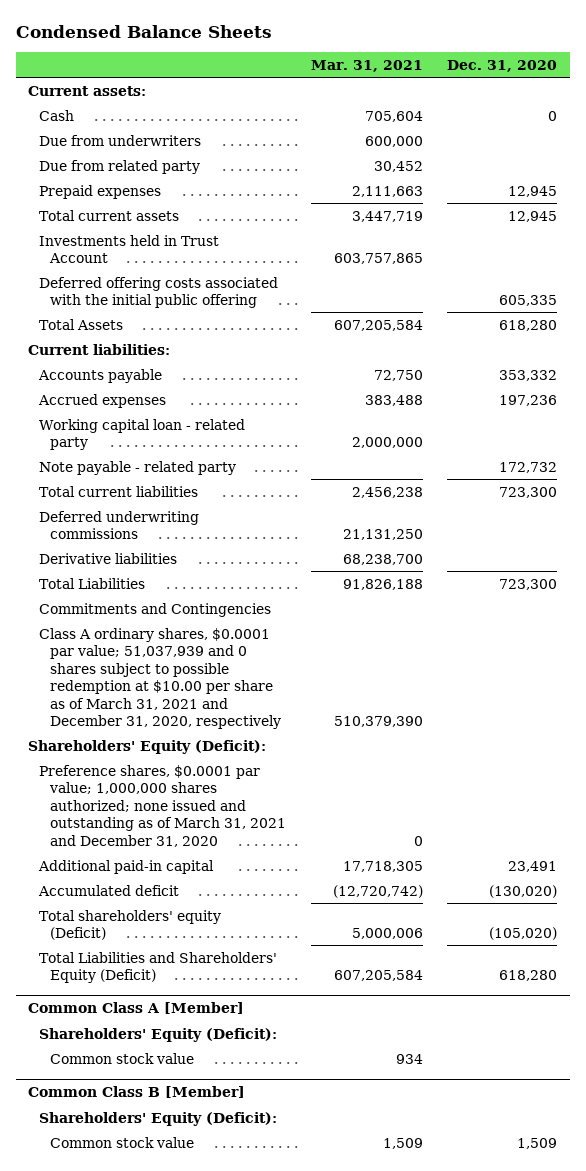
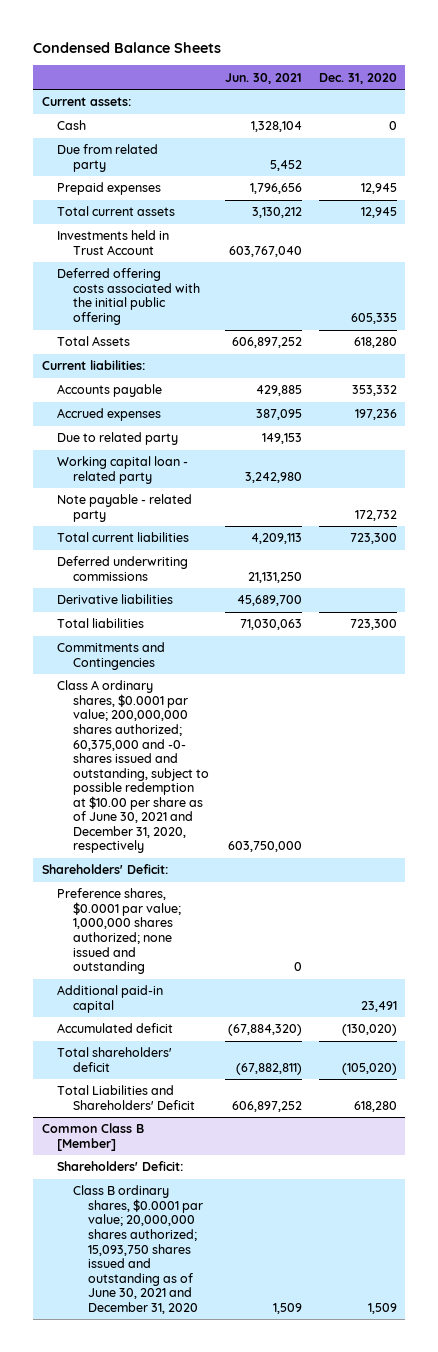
- | Mar. 31, 2021 | Dec. 31, 2020
+ | Jun. 30, 2021 | Dec. 31, 2020
- Due from underwriters | 600,000 |
+ Due to related party | 149,153 |
- Total Liabilities | 91,826,188 | 723,300
+ Total liabilities | 71,030,063 | 723,300
- Class A ordinary shares, $0.0001 par value; 51,037,939 and 0 shares subject to possible redemption at $10.00 per share as of March 31, 2021 and December 31, 2020, respectively | 510,379,390 |
- Shareholders' Equity (Deficit):
- Preference shares, $0.0001 par value; 1,000,000 shares authorized; none issued and outstanding as of March 31, 2021 and December 31, 2020 | 0 |
+ Class A ordinary shares, $0.0001 par value; 200,000,000 shares authorized; 60,375,000 and -0- shares issued and outstanding, subject to possible redemption at $10.00 per share as of June 30, 2021 and December 31, 2020, respectively | 603,750,000 |
+ Shareholders' Deficit:
+ Preference shares, $0.0001 par value; 1,000,000 shares authorized; none issued and outstanding | 0 |
- Total shareholders' equity (Deficit) | 5,000,006 | (105,020)
- Total Liabilities and Shareholders' Equity (Deficit) | 607,205,584 | 618,280
- Common Class A [Member]
- Shareholders' Equity (Deficit):
- Common stock value | 934 |
+ Total shareholders' deficit | (67,882,811) | (105,020)
+ Total Liabilities and Shareholders' Deficit | 606,897,252 | 618,280
@ Common Class B [Member]
- Shareholders' Equity (Deficit):
- Common stock value | 1,509 | 1,509
+ Shareholders' Deficit:
+ Class B ordinary shares, $0.0001 par value; 20,000,000 shares authorized; 15,093,750 shares issued and outstanding as of June 30, 2021 and December 31, 2020 | 1,509 | 1,509

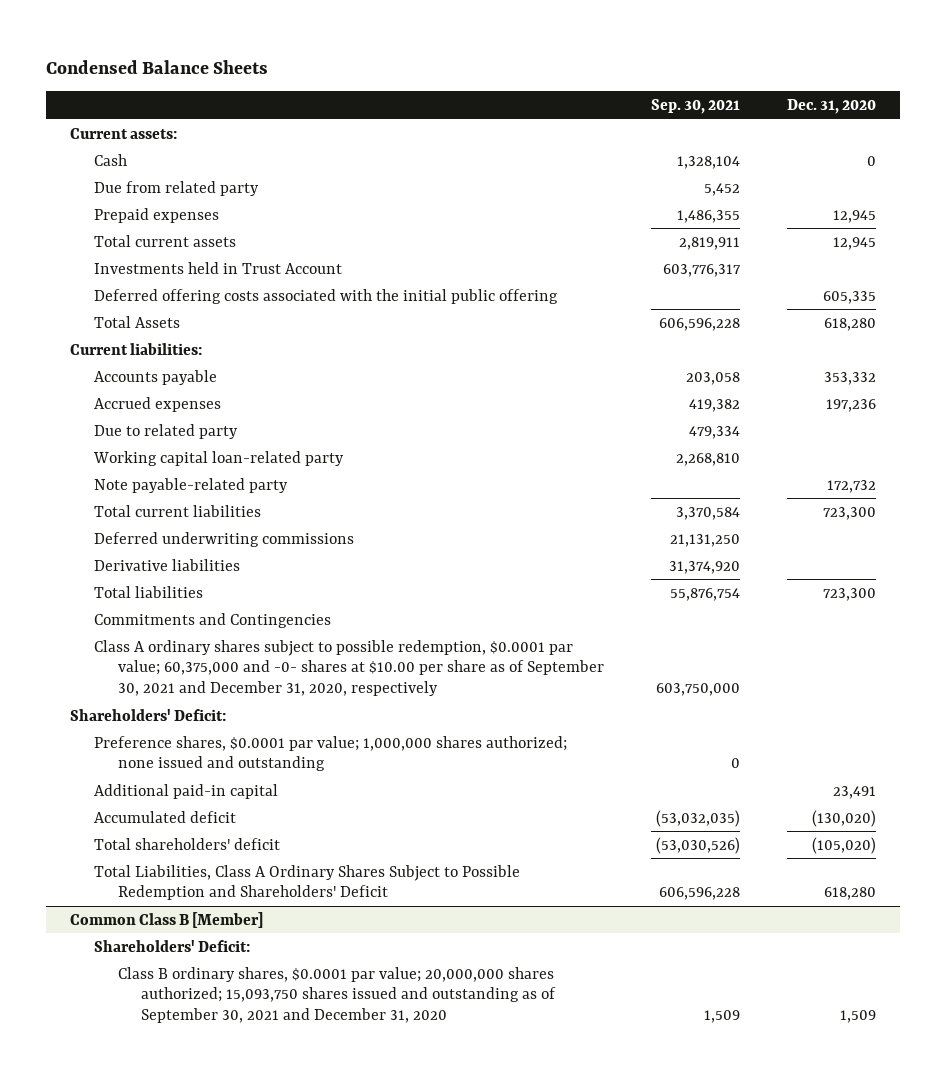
- | Jun. 30, 2021 | Dec. 31, 2020
+ | Sep. 30, 2021 | Dec. 31, 2020
- Working capital loan - related party | 3,242,980 |
- Note payable - related party | | 172,732
+ Working capital loan-related party | 2,268,810 |
+ Note payable-related party | | 172,732
- Class A ordinary shares, $0.0001 par value; 200,000,000 shares authorized; 60,375,000 and -0- shares issued and outstanding, subject to possible redemption at $10.00 per share as of June 30, 2021 and December 31, 2020, respectively | 603,750,000 |
+ Class A ordinary shares subject to possible redemption, $0.0001 par value; 60,375,000 and -0- shares at $10.00 per share as of September 30, 2021 and December 31, 2020, respectively | 603,750,000 |
- Total Liabilities and Shareholders' Deficit | 606,897,252 | 618,280
+ Total Liabilities, Class A Ordinary Shares Subject to Possible Redemption and Shareholders' Deficit | 606,596,228 | 618,280
@ Common Class B [Member]
- Class B ordinary shares, $0.0001 par value; 20,000,000 shares authorized; 15,093,750 shares issued and outstanding as of June 30, 2021 and December 31, 2020 | 1,509 | 1,509
+ Class B ordinary shares, $0.0001 par value; 20,000,000 shares authorized; 15,093,750 shares issued and outstanding as of September 30, 2021 and December 31, 2020 | 1,509 | 1,509

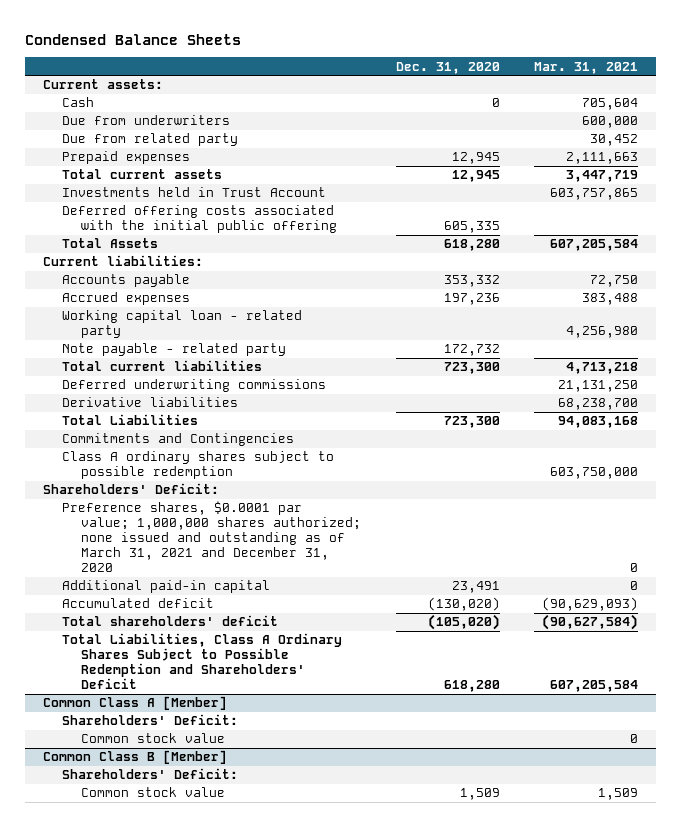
- | Sep. 30, 2021 | Dec. 31, 2020
+ | Dec. 31, 2020 | Mar. 31, 2021
+ Due from underwriters | | 600,000
- Due to related party | 479,334 |
- Working capital loan-related party | 2,268,810 |
- Note payable-related party | | 172,732
+ Working capital loan - related party | | 4,256,980
+ Note payable - related party | 172,732 |
- Total liabilities | 55,876,754 | 723,300
+ Total Liabilities | 723,300 | 94,083,168
- Class A ordinary shares subject to possible redemption, $0.0001 par value; 60,375,000 and -0- shares at $10.00 per share as of September 30, 2021 and December 31, 2020, respectively | 603,750,000 |
+ Class A ordinary shares subject to possible redemption | | 603,750,000
- Preference shares, $0.0001 par value; 1,000,000 shares authorized; none issued and outstanding | 0 |
+ Preference shares, $0.0001 par value; 1,000,000 shares authorized; none issued and outstanding as of March 31, 2021 and December 31, 2020 | | 0
+ Common Class A [Member]
+ Shareholders' Deficit:
+ Common stock value | | 0
@ Common Class B [Member]
- Class B ordinary shares, $0.0001 par value; 20,000,000 shares authorized; 15,093,750 shares issued and outstanding as of September 30, 2021 and December 31, 2020 | 1,509 | 1,509
+ Common stock value | 1,509 | 1,509

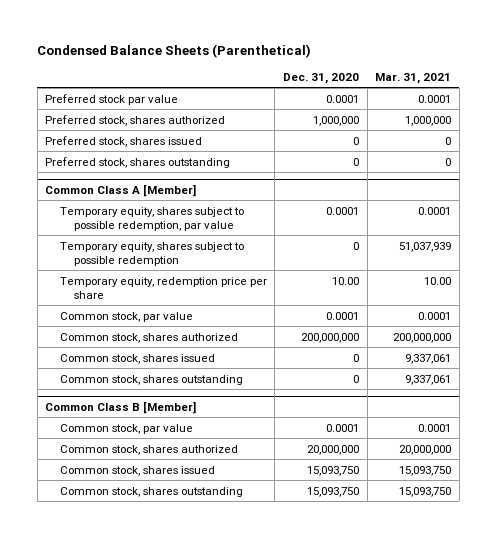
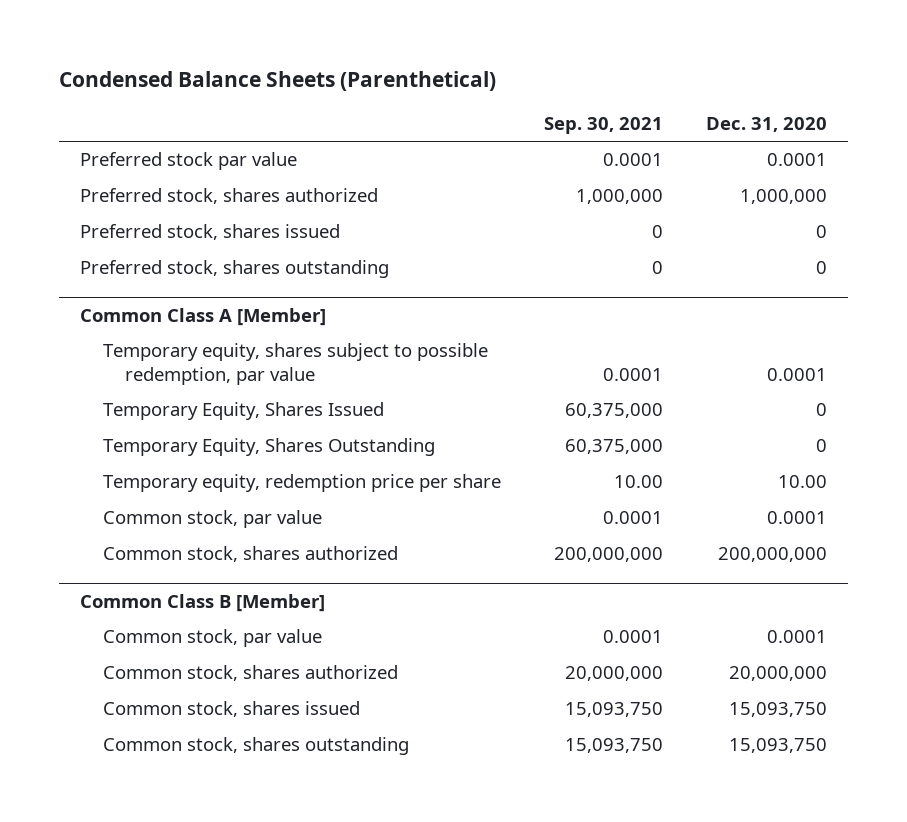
- | Dec. 31, 2020 | Mar. 31, 2021
+ | Sep. 30, 2021 | Dec. 31, 2020
@ Common Class A [Member]
- Temporary equity, shares subject to possible redemption | 0 | 51,037,939
+ Temporary Equity, Shares Issued | 60,375,000 | 0
+ Temporary Equity, Shares Outstanding | 60,375,000 | 0
- Common stock, shares issued | 0 | 9,337,061
- Common stock, shares outstanding | 0 | 9,337,061

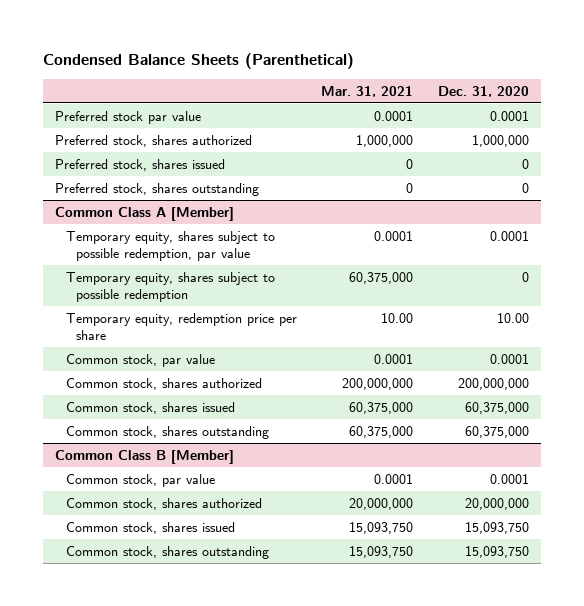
- | Sep. 30, 2021 | Dec. 31, 2020
+ | Mar. 31, 2021 | Dec. 31, 2020
@ Common Class A [Member]
- Temporary Equity, Shares Issued | 60,375,000 | 0
- Temporary Equity, Shares Outstanding | 60,375,000 | 0
+ Temporary equity, shares subject to possible redemption | 60,375,000 | 0
+ Common stock, shares issued | 60,375,000 | 60,375,000
+ Common stock, shares outstanding | 60,375,000 | 60,375,000

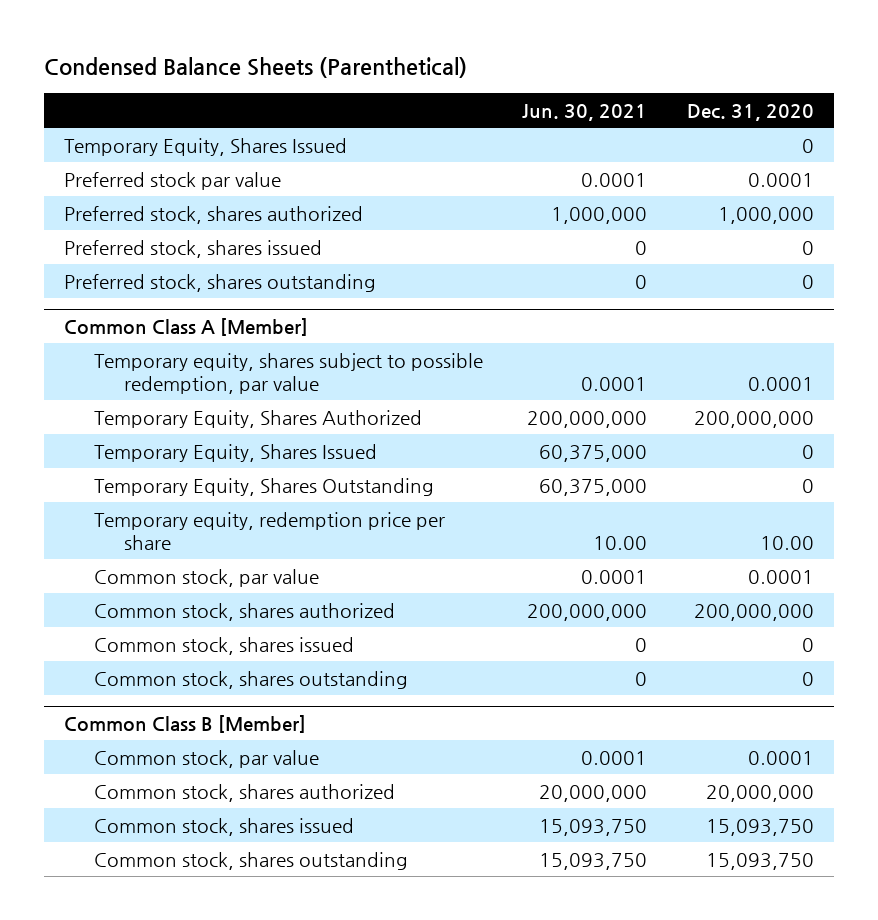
- | Mar. 31, 2021 | Dec. 31, 2020
+ | Jun. 30, 2021 | Dec. 31, 2020
+ Temporary Equity, Shares Issued | | 0
@ Common Class A [Member]
- Temporary equity, shares subject to possible redemption | 60,375,000 | 0
+ Temporary Equity, Shares Authorized | 200,000,000 | 200,000,000
+ Temporary Equity, Shares Issued | 60,375,000 | 0
+ Temporary Equity, Shares Outstanding | 60,375,000 | 0
- Common stock, shares issued | 60,375,000 | 60,375,000
- Common stock, shares outstanding | 60,375,000 | 60,375,000
+ Common stock, shares issued | 0 | 0
+ Common stock, shares outstanding | 0 | 0

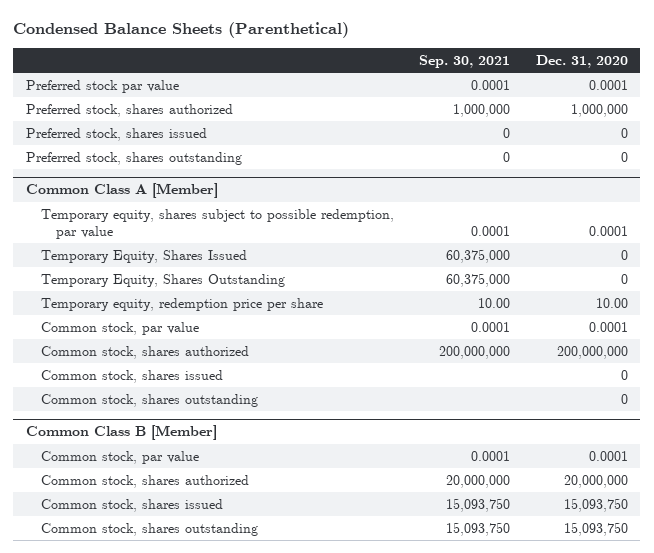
- | Jun. 30, 2021 | Dec. 31, 2020
+ | Sep. 30, 2021 | Dec. 31, 2020
- Temporary Equity, Shares Issued | | 0
@ Common Class A [Member]
- Temporary Equity, Shares Authorized | 200,000,000 | 200,000,000

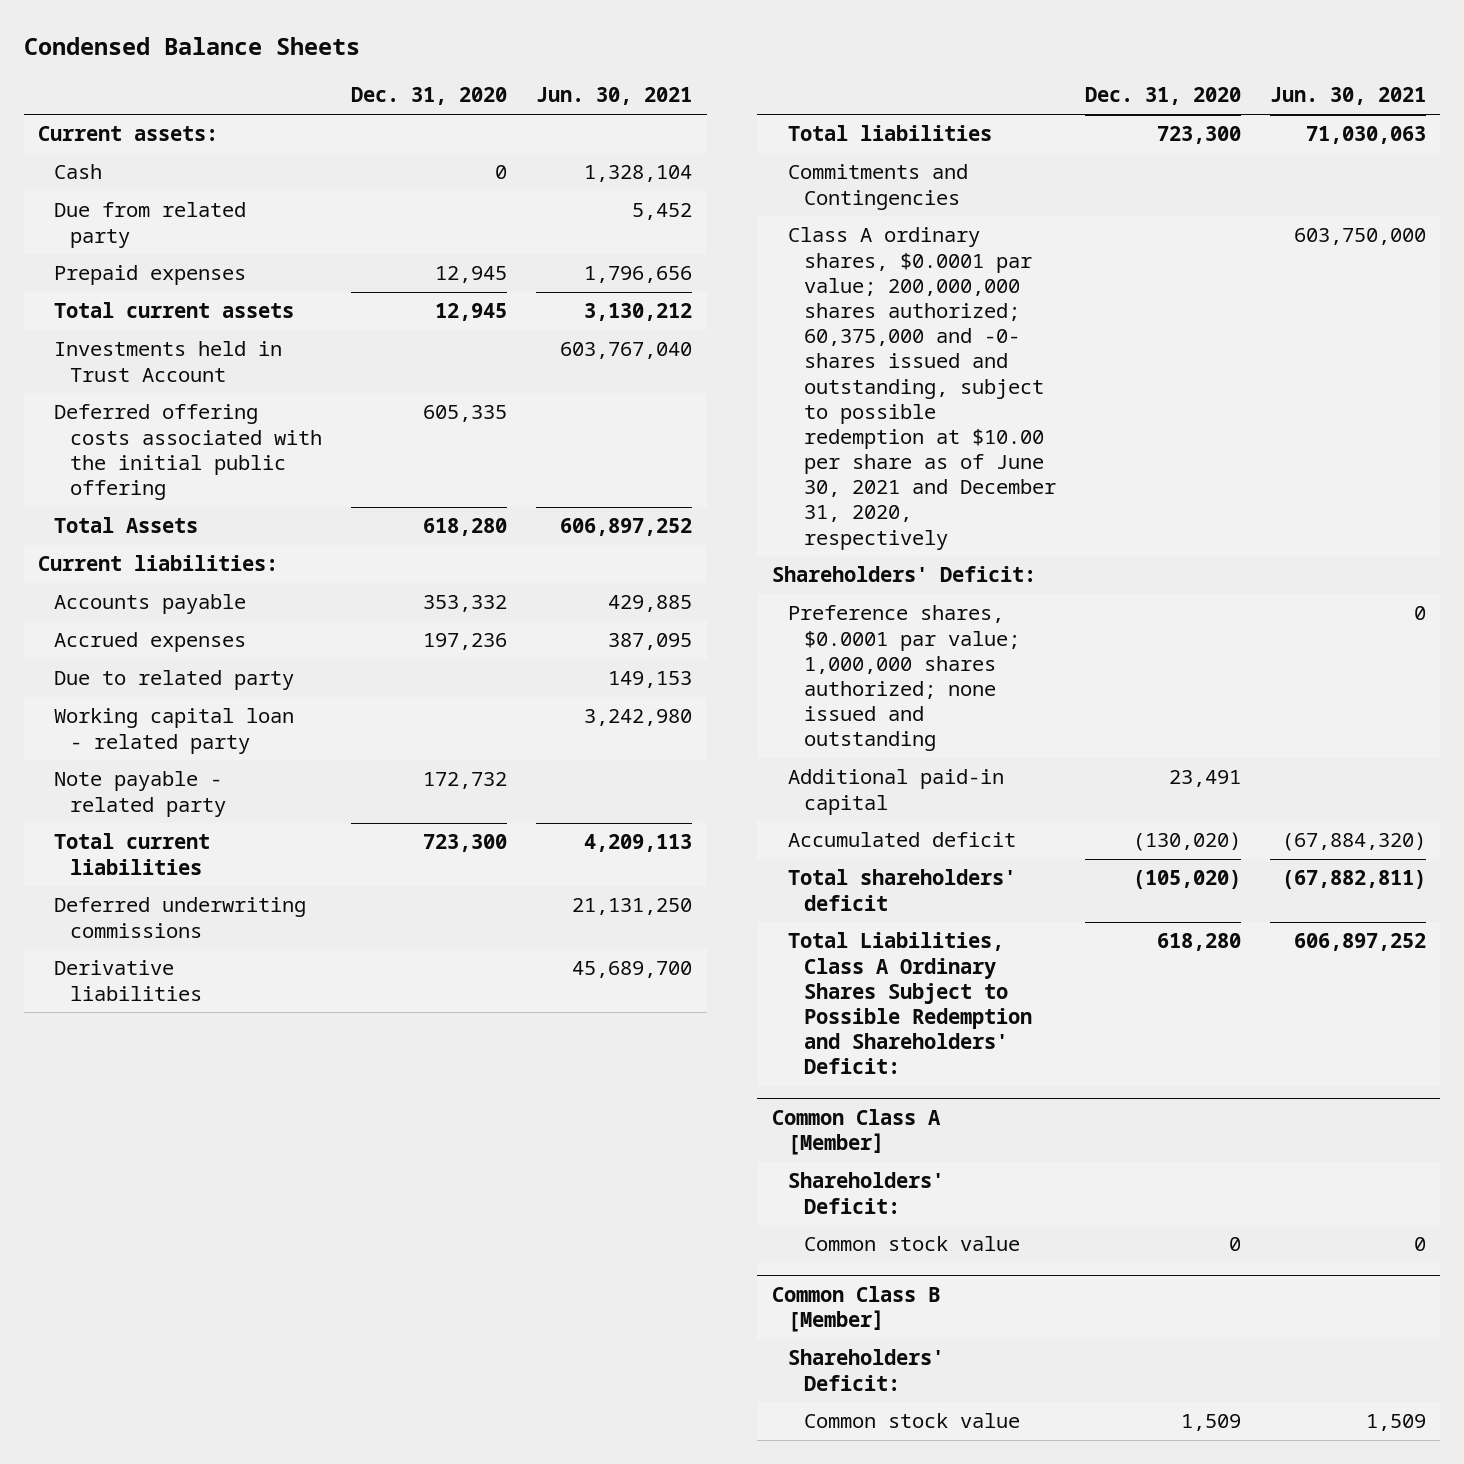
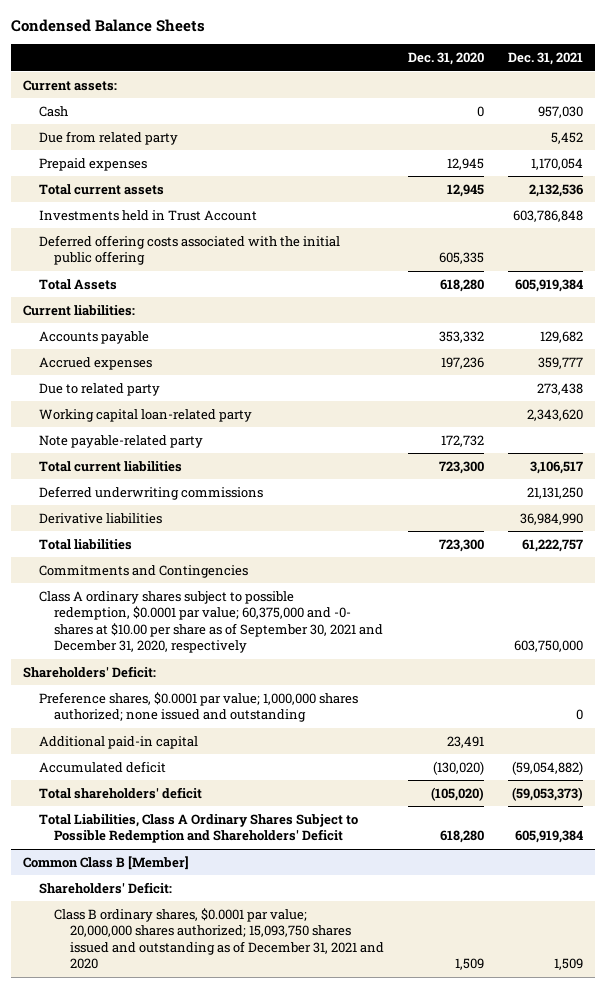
- | Dec. 31, 2020 | Jun. 30, 2021
+ | Dec. 31, 2020 | Dec. 31, 2021
- Working capital loan - related party | | 3,242,980
- Note payable - related party | 172,732 |
+ Working capital loan-related party | | 2,343,620
+ Note payable-related party | 172,732 |
- Class A ordinary shares, $0.0001 par value; 200,000,000 shares authorized; 60,375,000 and -0- shares issued and outstanding, subject to possible redemption at $10.00 per share as of June 30, 2021 and December 31, 2020, respectively | | 603,750,000
+ Class A ordinary shares subject to possible redemption, $0.0001 par value; 60,375,000 and -0- shares at $10.00 per share as of September 30, 2021 and December 31, 2020, respectively | | 603,750,000
- Total Liabilities, Class A Ordinary Shares Subject to Possible Redemption and Shareholders' Deficit: | 618,280 | 606,897,252
- Common Class A [Member]
- Shareholders' Deficit:
- Common stock value | 0 | 0
+ Total Liabilities, Class A Ordinary Shares Subject to Possible Redemption and Shareholders' Deficit | 618,280 | 605,919,384
@ Common Class B [Member]
- Common stock value | 1,509 | 1,509
+ Class B ordinary shares, $0.0001 par value; 20,000,000 shares authorized; 15,093,750 shares issued and outstanding as of December 31, 2021 and 2020 | 1,509 | 1,509

